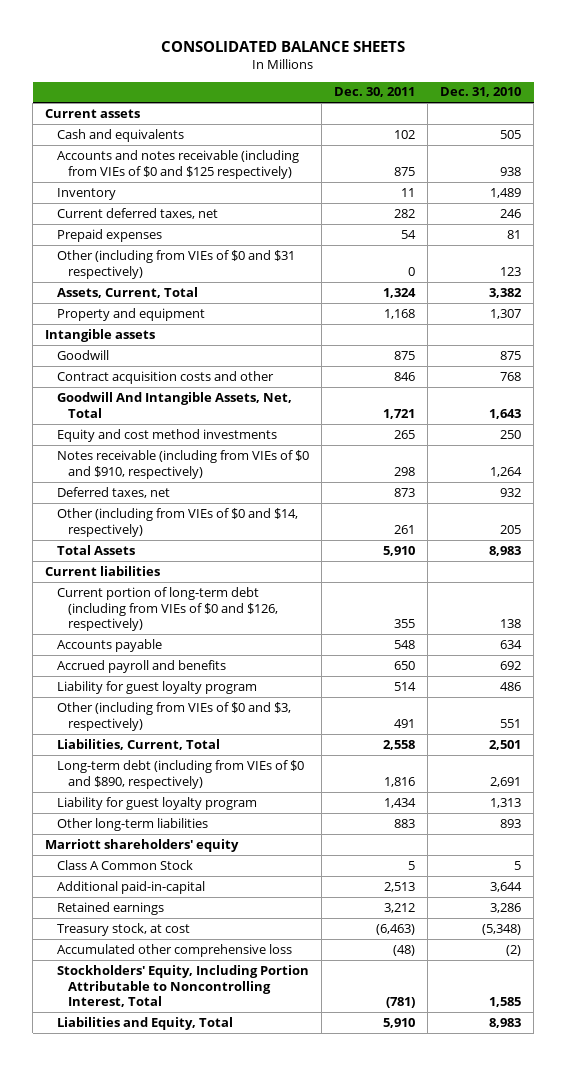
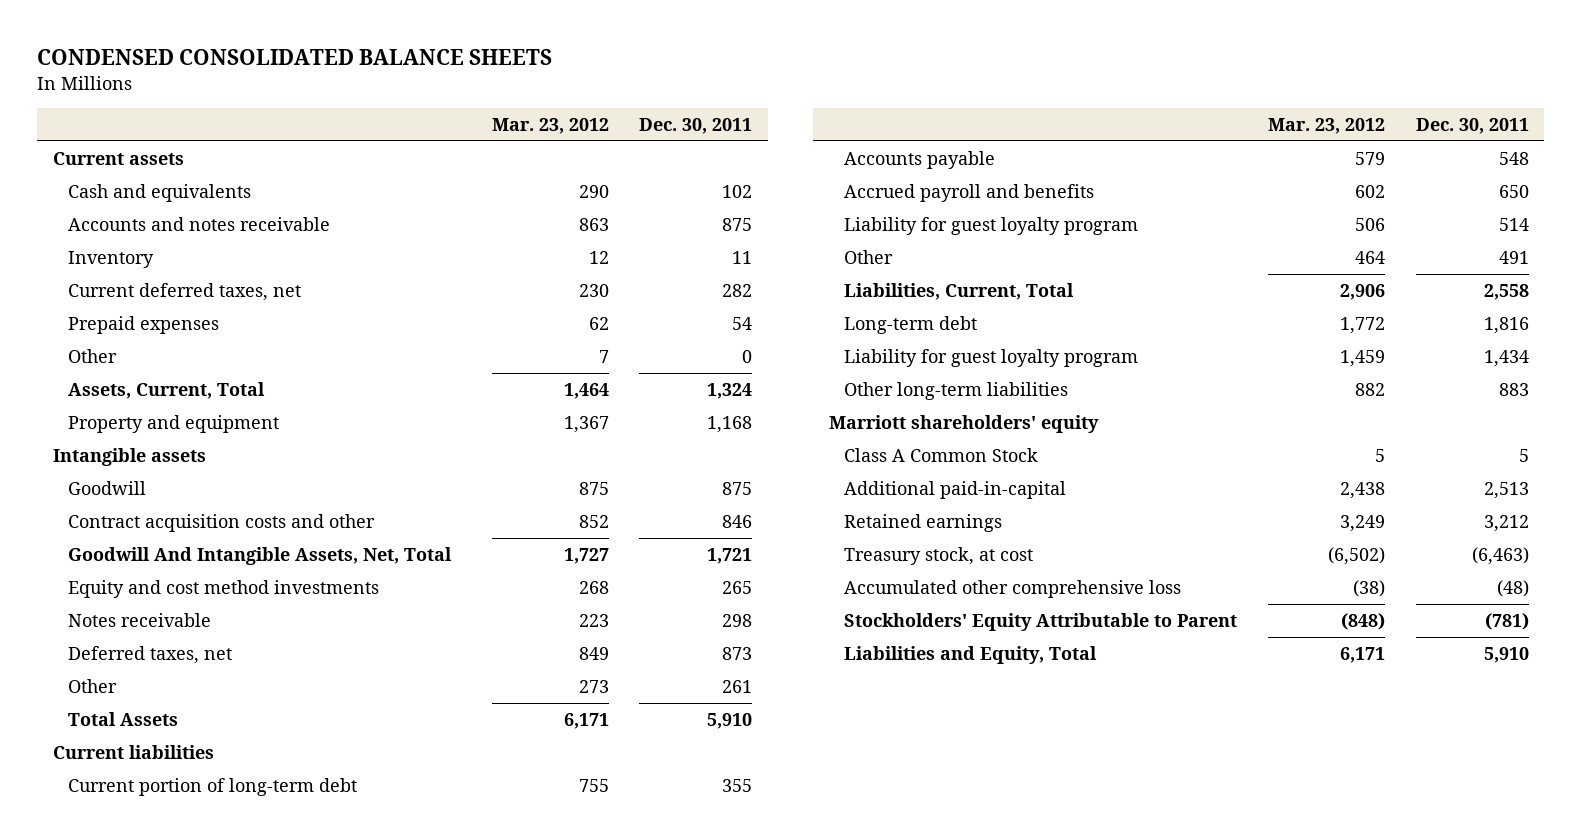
- CONSOLIDATED BALANCE SHEETS
+ CONDENSED CONSOLIDATED BALANCE SHEETS
- | Dec. 30, 2011 | Dec. 31, 2010
+ | Mar. 23, 2012 | Dec. 30, 2011
- Accounts and notes receivable (including from VIEs of $0 and $125 respectively) | 875 | 938
+ Accounts and notes receivable | 863 | 875
- Other (including from VIEs of $0 and $31 respectively) | 0 | 123
+ Other | 7 | 0
- Notes receivable (including from VIEs of $0 and $910, respectively) | 298 | 1,264
+ Notes receivable | 223 | 298
- Other (including from VIEs of $0 and $14, respectively) | 261 | 205
+ Other | 273 | 261
- Current portion of long-term debt (including from VIEs of $0 and $126, respectively) | 355 | 138
+ Current portion of long-term debt | 755 | 355
- Other (including from VIEs of $0 and $3, respectively) | 491 | 551
+ Other | 464 | 491
- Long-term debt (including from VIEs of $0 and $890, respectively) | 1,816 | 2,691
+ Long-term debt | 1,772 | 1,816
- Stockholders' Equity, Including Portion Attributable to Noncontrolling Interest, Total | (781) | 1,585
+ Stockholders' Equity Attributable to Parent | (848) | (781)

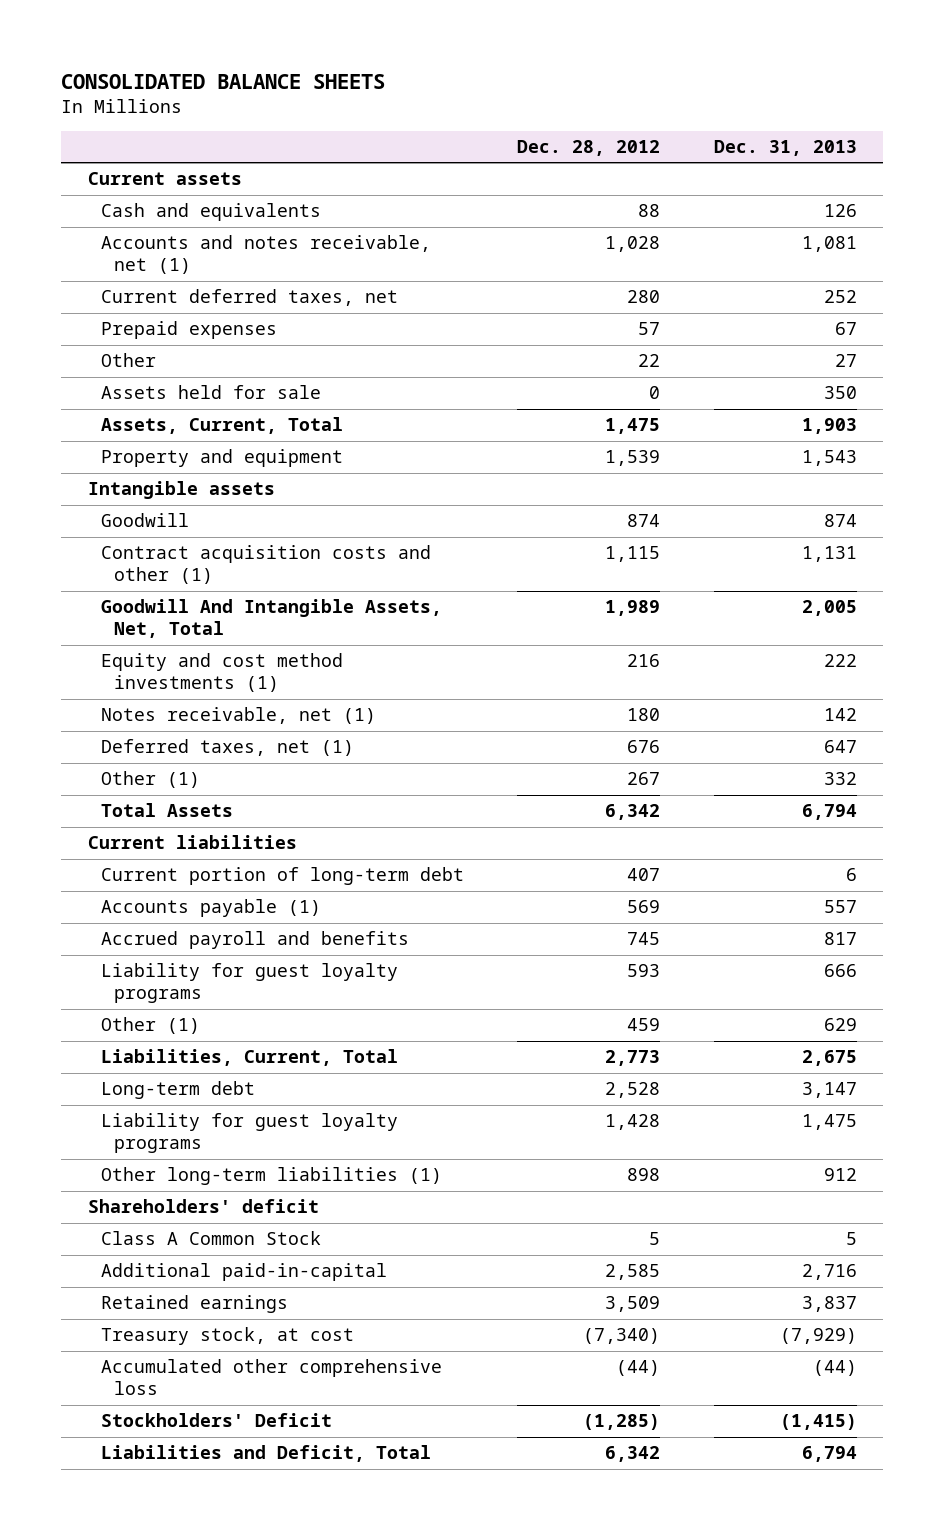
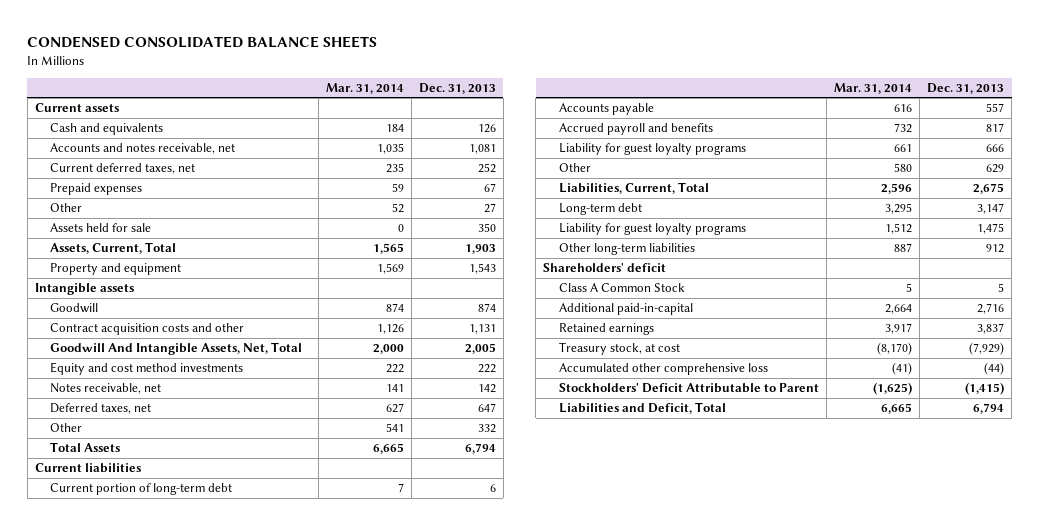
- CONSOLIDATED BALANCE SHEETS
+ CONDENSED CONSOLIDATED BALANCE SHEETS
- | Dec. 28, 2012 | Dec. 31, 2013
+ | Mar. 31, 2014 | Dec. 31, 2013
- Accounts and notes receivable, net (1) | 1,028 | 1,081
+ Accounts and notes receivable, net | 1,035 | 1,081
- Contract acquisition costs and other (1) | 1,115 | 1,131
+ Contract acquisition costs and other | 1,126 | 1,131
- Equity and cost method investments (1) | 216 | 222
- Notes receivable, net (1) | 180 | 142
- Deferred taxes, net (1) | 676 | 647
- Other (1) | 267 | 332
+ Equity and cost method investments | 222 | 222
+ Notes receivable, net | 141 | 142
+ Deferred taxes, net | 627 | 647
+ Other | 541 | 332
- Accounts payable (1) | 569 | 557
+ Accounts payable | 616 | 557
- Other (1) | 459 | 629
+ Other | 580 | 629
- Other long-term liabilities (1) | 898 | 912
+ Other long-term liabilities | 887 | 912
- Stockholders' Deficit | (1,285) | (1,415)
+ Stockholders' Deficit Attributable to Parent | (1,625) | (1,415)

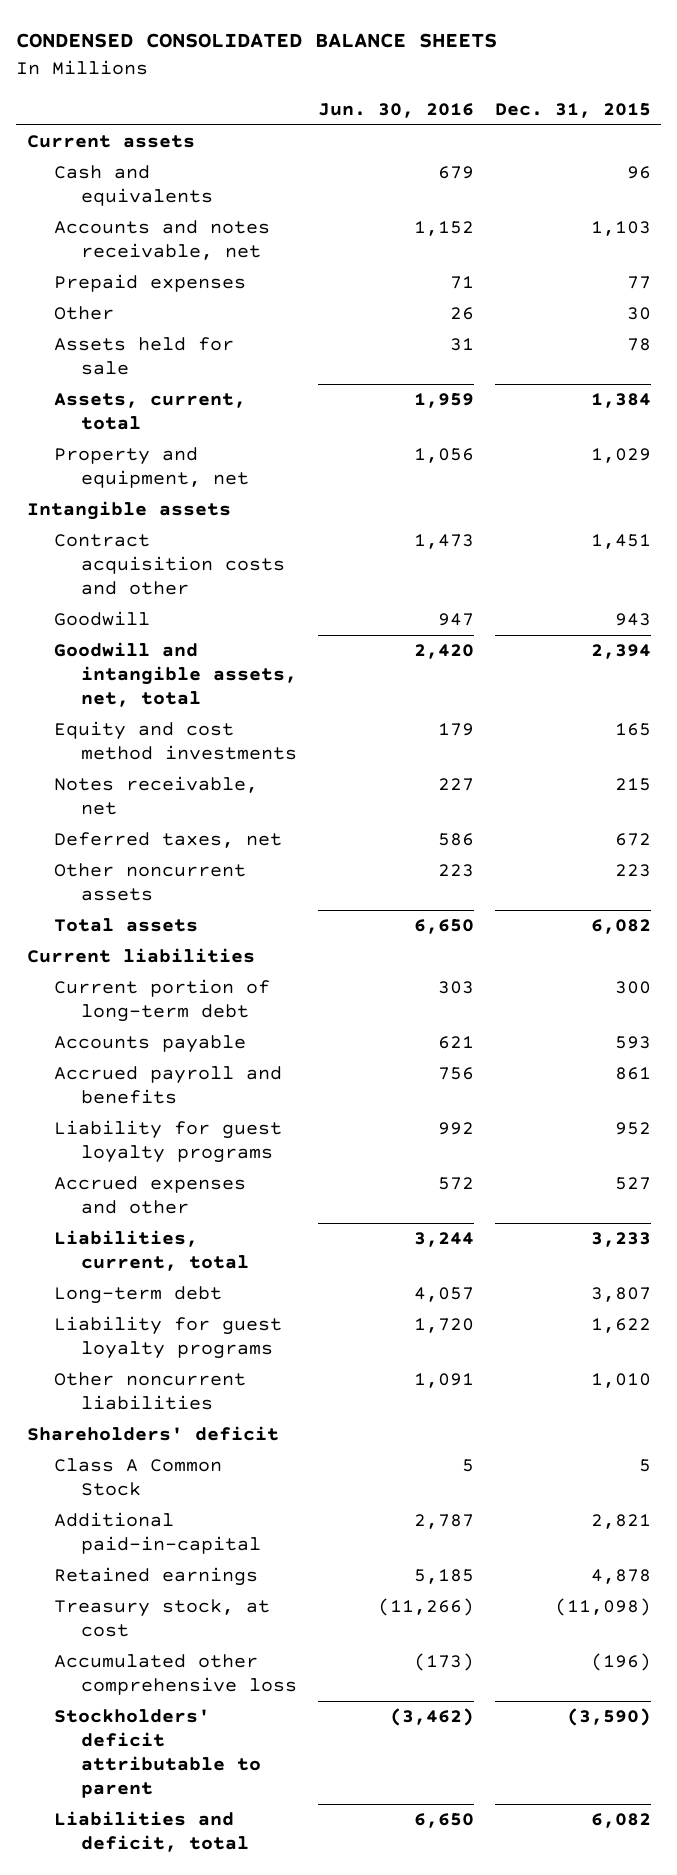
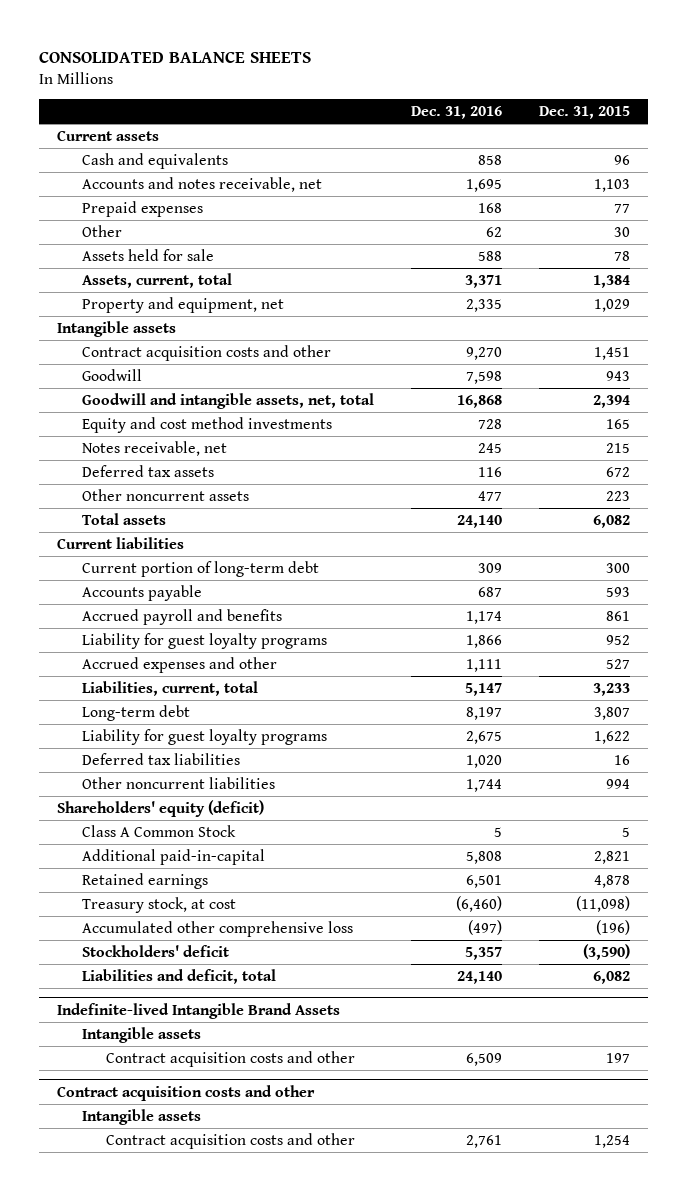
- CONDENSED CONSOLIDATED BALANCE SHEETS
+ CONSOLIDATED BALANCE SHEETS
- | Jun. 30, 2016 | Dec. 31, 2015
+ | Dec. 31, 2016 | Dec. 31, 2015
- Deferred taxes, net | 586 | 672
+ Deferred tax assets | 116 | 672
- Other noncurrent liabilities | 1,091 | 1,010
- Shareholders' deficit
+ Deferred tax liabilities | 1,020 | 16
+ Other noncurrent liabilities | 1,744 | 994
+ Shareholders' equity (deficit)
- Stockholders' deficit attributable to parent | (3,462) | (3,590)
+ Stockholders' deficit | 5,357 | (3,590)
+ Indefinite-lived Intangible Brand Assets
+ Intangible assets
+ Contract acquisition costs and other | 6,509 | 197
+ Contract acquisition costs and other
+ Intangible assets
+ Contract acquisition costs and other | 2,761 | 1,254

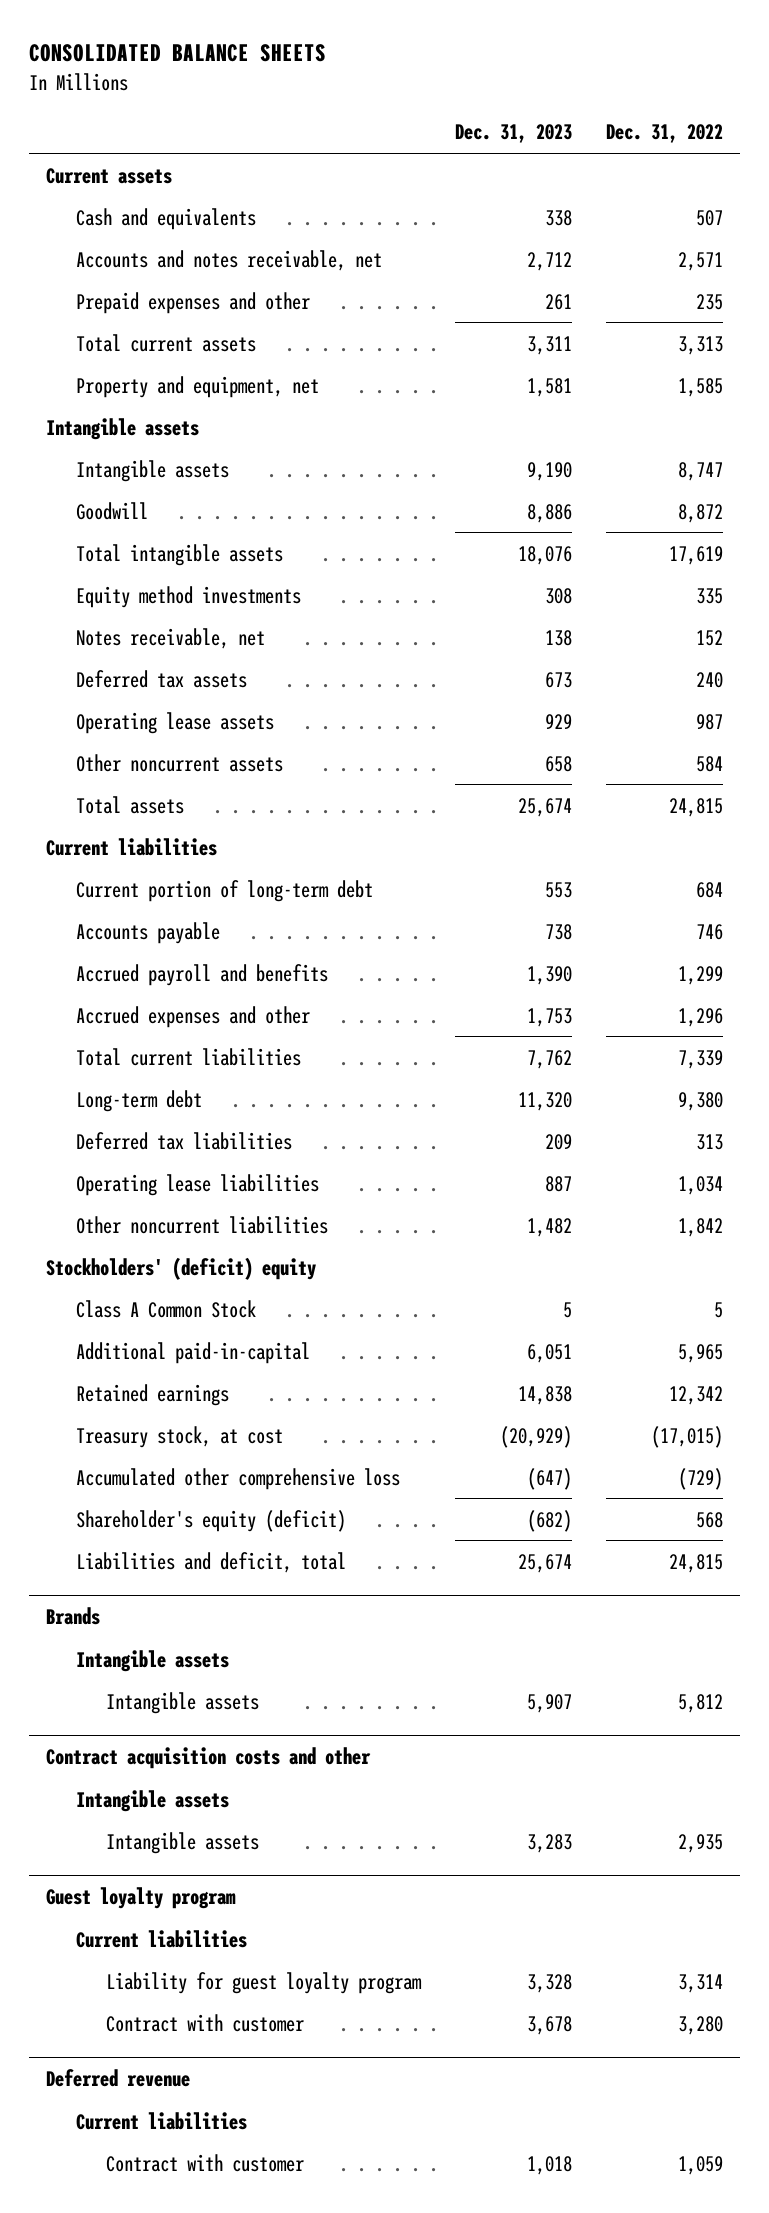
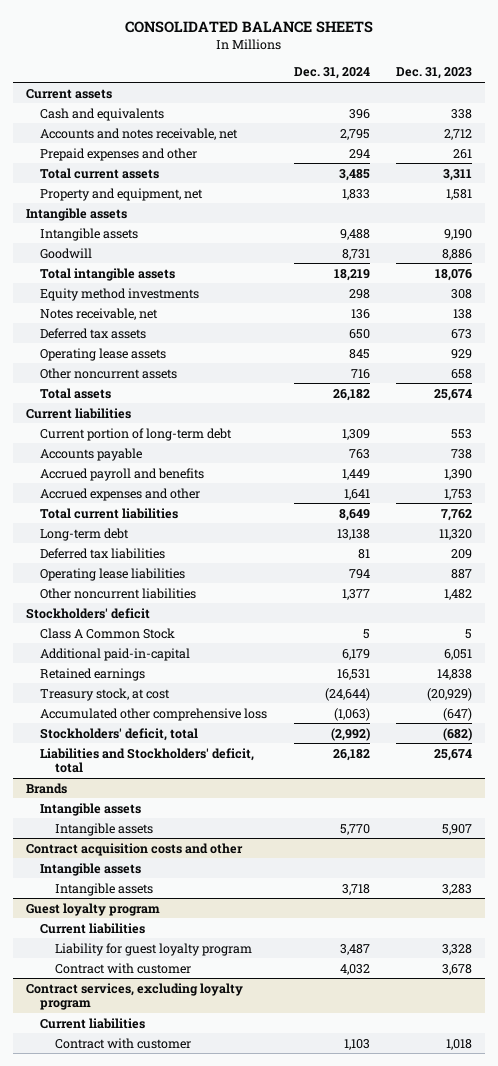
- | Dec. 31, 2023 | Dec. 31, 2022
+ | Dec. 31, 2024 | Dec. 31, 2023
- Stockholders' (deficit) equity
+ Stockholders' deficit
- Shareholder's equity (deficit) | (682) | 568
- Liabilities and deficit, total | 25,674 | 24,815
+ Stockholders' deficit, total | (2,992) | (682)
+ Liabilities and Stockholders' deficit, total | 26,182 | 25,674
- Deferred revenue
+ Contract services, excluding loyalty program

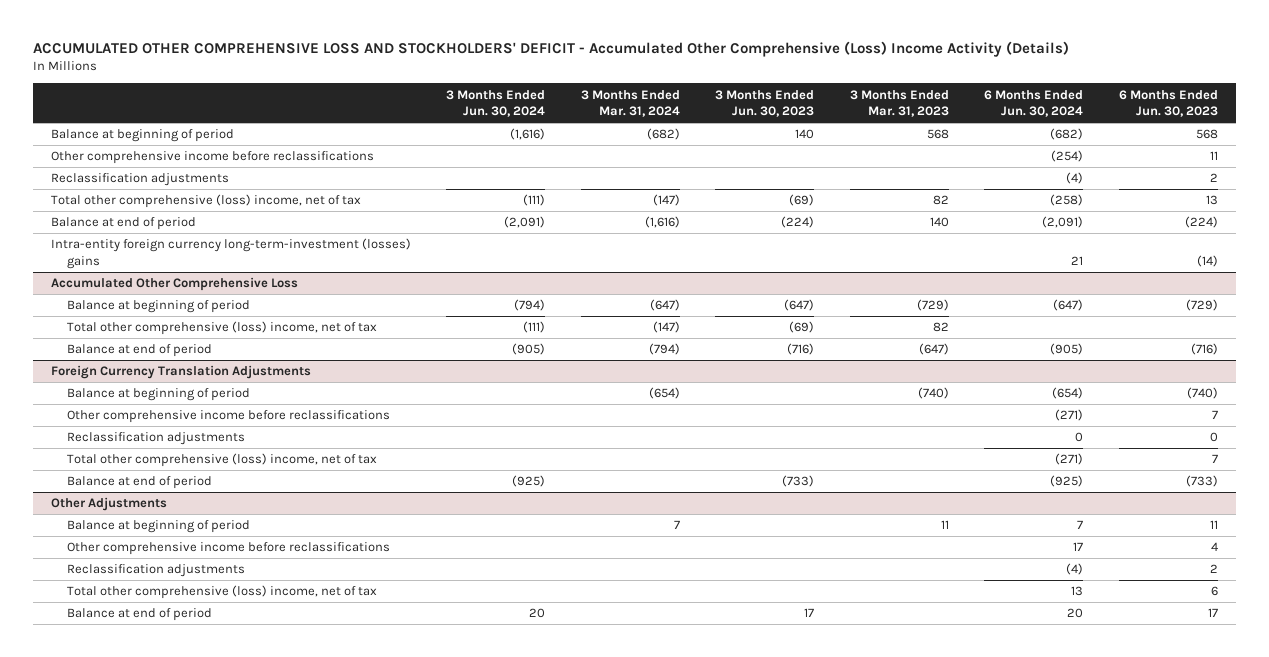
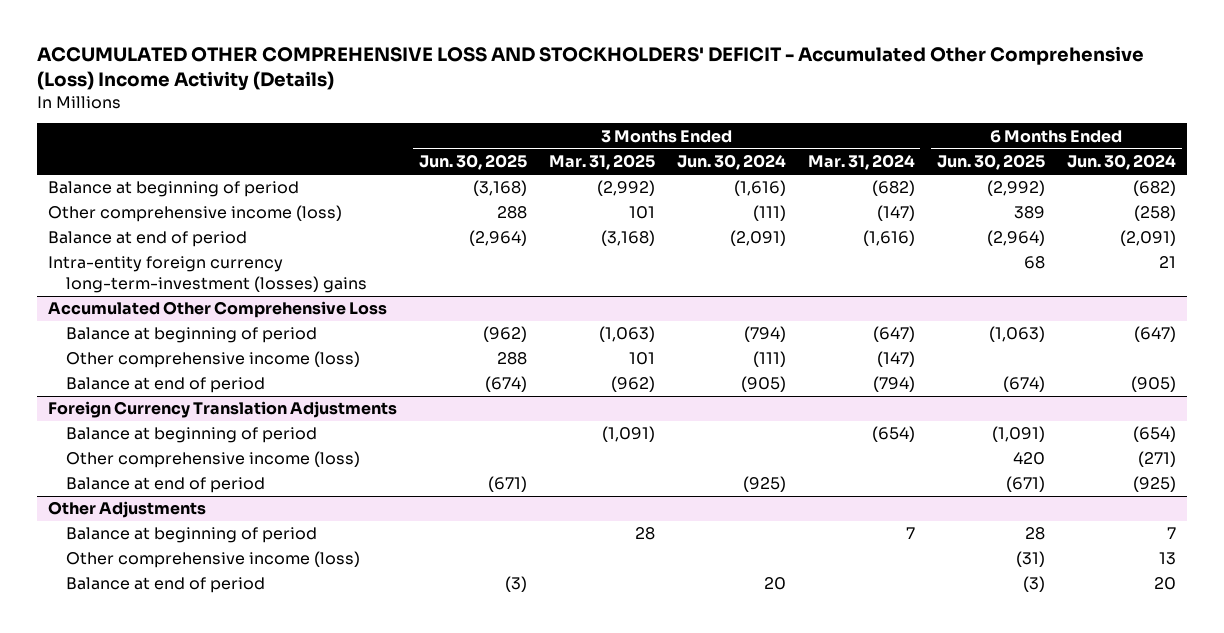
- | 3 Months Ended Jun. 30, 2024 | 3 Months Ended Mar. 31, 2024 | 3 Months Ended Jun. 30, 2023 | 3 Months Ended Mar. 31, 2023 | 6 Months Ended Jun. 30, 2024 | 6 Months Ended Jun. 30, 2023
+ | 3 Months Ended Jun. 30, 2025 | 3 Months Ended Mar. 31, 2025 | 3 Months Ended Jun. 30, 2024 | 3 Months Ended Mar. 31, 2024 | 6 Months Ended Jun. 30, 2025 | 6 Months Ended Jun. 30, 2024
- Other comprehensive income before reclassifications | | | | | (254) | 11
- Reclassification adjustments | | | | | (4) | 2
- Total other comprehensive (loss) income, net of tax | (111) | (147) | (69) | 82 | (258) | 13
+ Other comprehensive income (loss) | 288 | 101 | (111) | (147) | 389 | (258)
@ Accumulated Other Comprehensive Loss
- Total other comprehensive (loss) income, net of tax | (111) | (147) | (69) | 82 | |
+ Other comprehensive income (loss) | 288 | 101 | (111) | (147) | |
@ Foreign Currency Translation Adjustments
- Other comprehensive income before reclassifications | | | | | (271) | 7
- Reclassification adjustments | | | | | 0 | 0
- Total other comprehensive (loss) income, net of tax | | | | | (271) | 7
+ Other comprehensive income (loss) | | | | | 420 | (271)
@ Other Adjustments
- Other comprehensive income before reclassifications | | | | | 17 | 4
- Reclassification adjustments | | | | | (4) | 2
- Total other comprehensive (loss) income, net of tax | | | | | 13 | 6
+ Other comprehensive income (loss) | | | | | (31) | 13

